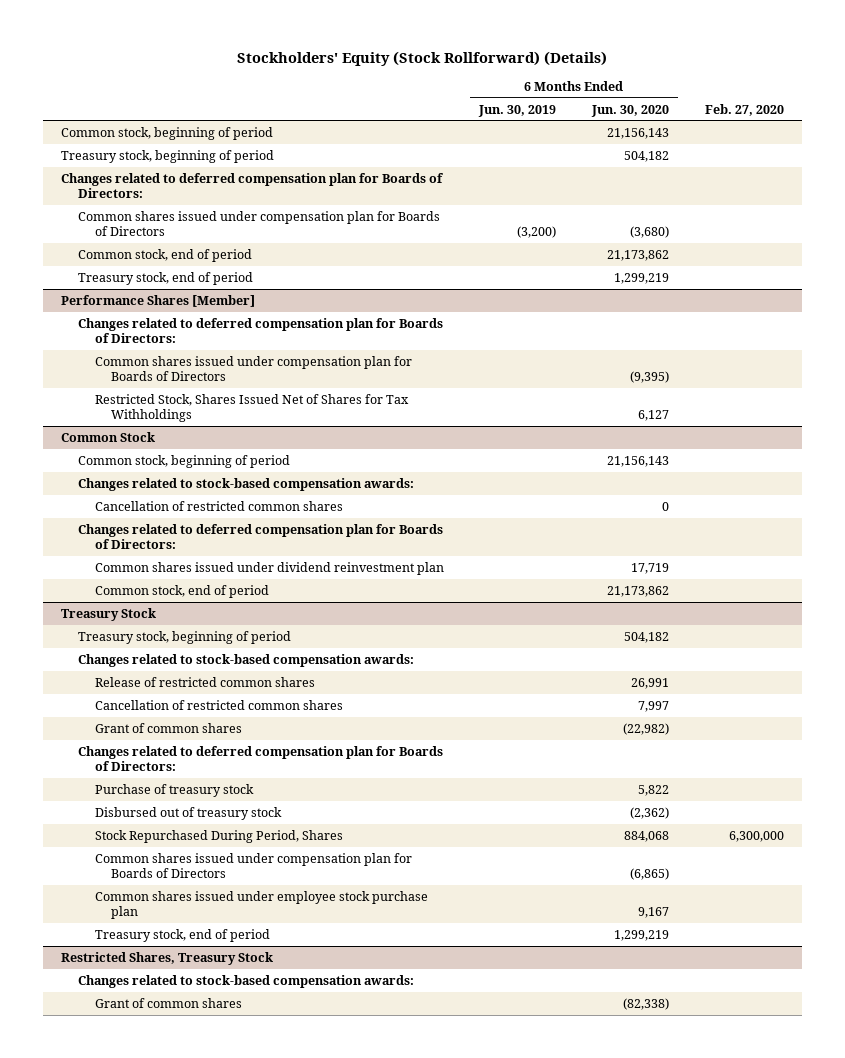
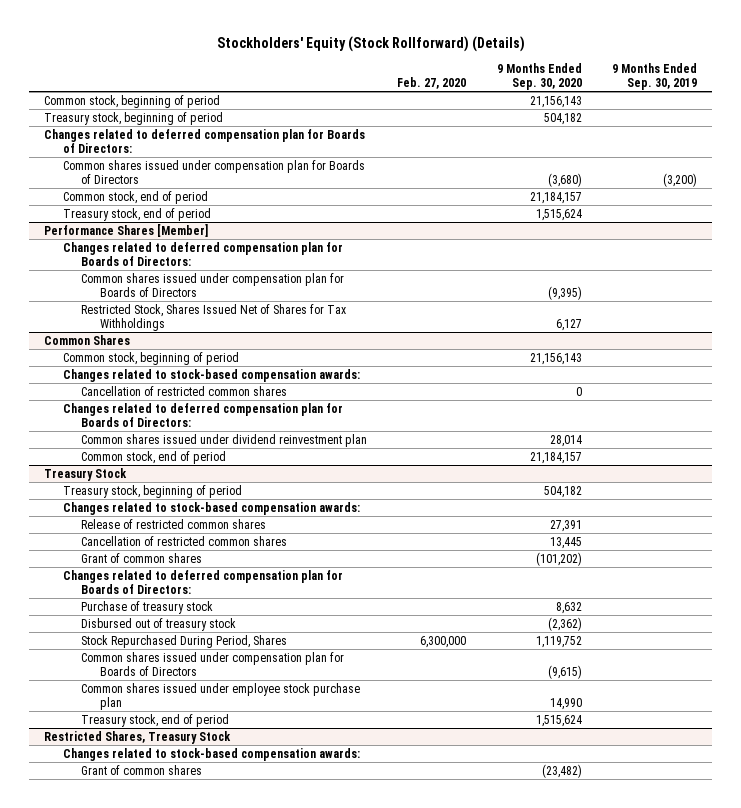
- | 6 Months Ended Jun. 30, 2019 | 6 Months Ended Jun. 30, 2020 | Feb. 27, 2020
+ | Feb. 27, 2020 | 9 Months Ended Sep. 30, 2020 | 9 Months Ended Sep. 30, 2019
- Common Stock
+ Common Shares

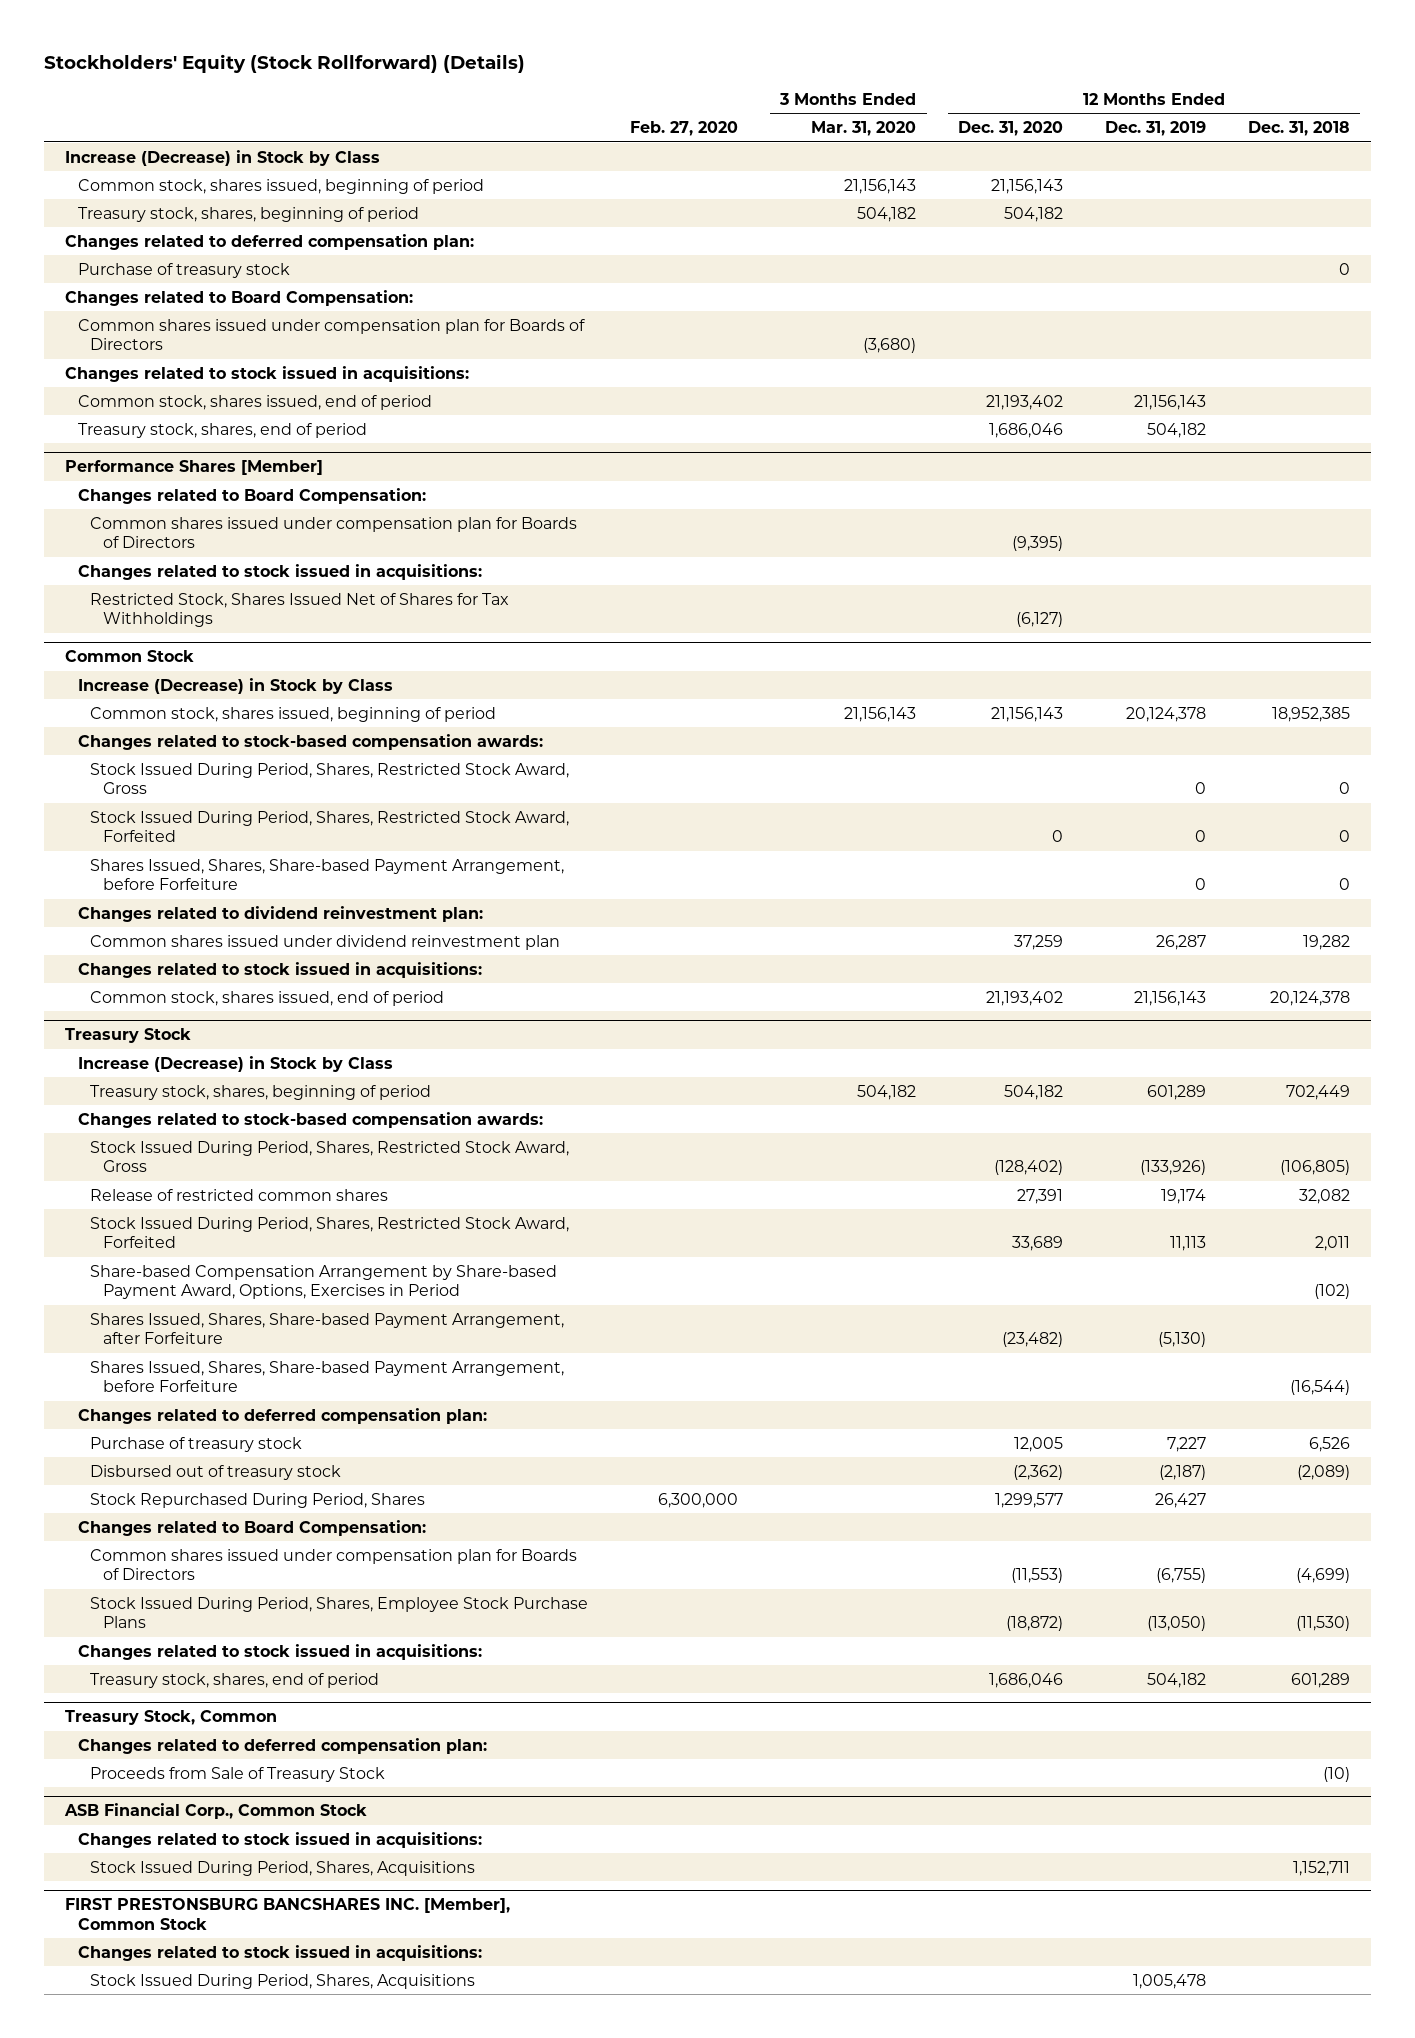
- | Feb. 27, 2020 | 9 Months Ended Sep. 30, 2020 | 9 Months Ended Sep. 30, 2019
+ | Feb. 27, 2020 | 3 Months Ended Mar. 31, 2020 | 12 Months Ended Dec. 31, 2020 | 12 Months Ended Dec. 31, 2019 | 12 Months Ended Dec. 31, 2018
- Common stock, beginning of period | | 21,156,143 |
- Treasury stock, beginning of period | | 504,182 |
- Changes related to deferred compensation plan for Boards of Directors:
+ Increase (Decrease) in Stock by Class
+ Common stock, shares issued, beginning of period | | 21,156,143 | 21,156,143 | |
+ Treasury stock, shares, beginning of period | | 504,182 | 504,182 | |
+ Changes related to deferred compensation plan:
+ Purchase of treasury stock | | | | | 0
+ Changes related to Board Compensation:
- Common stock, end of period | | 21,184,157 |
- Treasury stock, end of period | | 1,515,624 |
+ Changes related to stock issued in acquisitions:
+ Common stock, shares issued, end of period | | | 21,193,402 | 21,156,143 |
+ Treasury stock, shares, end of period | | | 1,686,046 | 504,182 |
@ Performance Shares [Member]
- Changes related to deferred compensation plan for Boards of Directors:
+ Changes related to Board Compensation:
+ Changes related to stock issued in acquisitions:
- Common Shares
- Common stock, beginning of period | | 21,156,143 |
+ Common Stock
+ Increase (Decrease) in Stock by Class
+ Common stock, shares issued, beginning of period | | 21,156,143 | 21,156,143 | 20,124,378 | 18,952,385
- Cancellation of restricted common shares | | 0 |
- Changes related to deferred compensation plan for Boards of Directors:
+ Stock Issued During Period, Shares, Restricted Stock Award, Gross | | | | 0 | 0
+ Stock Issued During Period, Shares, Restricted Stock Award, Forfeited | | | 0 | 0 | 0
+ Shares Issued, Shares, Share-based Payment Arrangement, before Forfeiture | | | | 0 | 0
+ Changes related to dividend reinvestment plan:
- Common stock, end of period | | 21,184,157 |
+ Changes related to stock issued in acquisitions:
+ Common stock, shares issued, end of period | | | 21,193,402 | 21,156,143 | 20,124,378
@ Treasury Stock
- Treasury stock, beginning of period | | 504,182 |
+ Increase (Decrease) in Stock by Class
+ Treasury stock, shares, beginning of period | | 504,182 | 504,182 | 601,289 | 702,449
+ Stock Issued During Period, Shares, Restricted Stock Award, Gross | | | (128,402) | (133,926) | (106,805)
- Cancellation of restricted common shares | | 13,445 |
- Grant of common shares | | (101,202) |
- Changes related to deferred compensation plan for Boards of Directors:
+ Stock Issued During Period, Shares, Restricted Stock Award, Forfeited | | | 33,689 | 11,113 | 2,011
+ Share-based Compensation Arrangement by Share-based Payment Award, Options, Exercises in Period | | | | | (102)
+ Shares Issued, Shares, Share-based Payment Arrangement, after Forfeiture | | | (23,482) | (5,130) |
+ Shares Issued, Shares, Share-based Payment Arrangement, before Forfeiture | | | | | (16,544)
+ Changes related to deferred compensation plan:
+ Changes related to Board Compensation:
- Common shares issued under employee stock purchase plan | | 14,990 |
- Treasury stock, end of period | | 1,515,624 |
- Restricted Shares, Treasury Stock
- Changes related to stock-based compensation awards:
- Grant of common shares | | (23,482) |
@ Treasury Stock
+ Stock Issued During Period, Shares, Employee Stock Purchase Plans | | | (18,872) | (13,050) | (11,530)
+ Changes related to stock issued in acquisitions:
+ Treasury stock, shares, end of period | | | 1,686,046 | 504,182 | 601,289
+ Treasury Stock, Common
+ Changes related to deferred compensation plan:
+ Proceeds from Sale of Treasury Stock | | | | | (10)
+ ASB Financial Corp., Common Stock
+ Changes related to stock issued in acquisitions:
+ Stock Issued During Period, Shares, Acquisitions | | | | | 1,152,711
+ FIRST PRESTONSBURG BANCSHARES INC. [Member], Common Stock
+ Changes related to stock issued in acquisitions:
+ Stock Issued During Period, Shares, Acquisitions | | | | 1,005,478 |

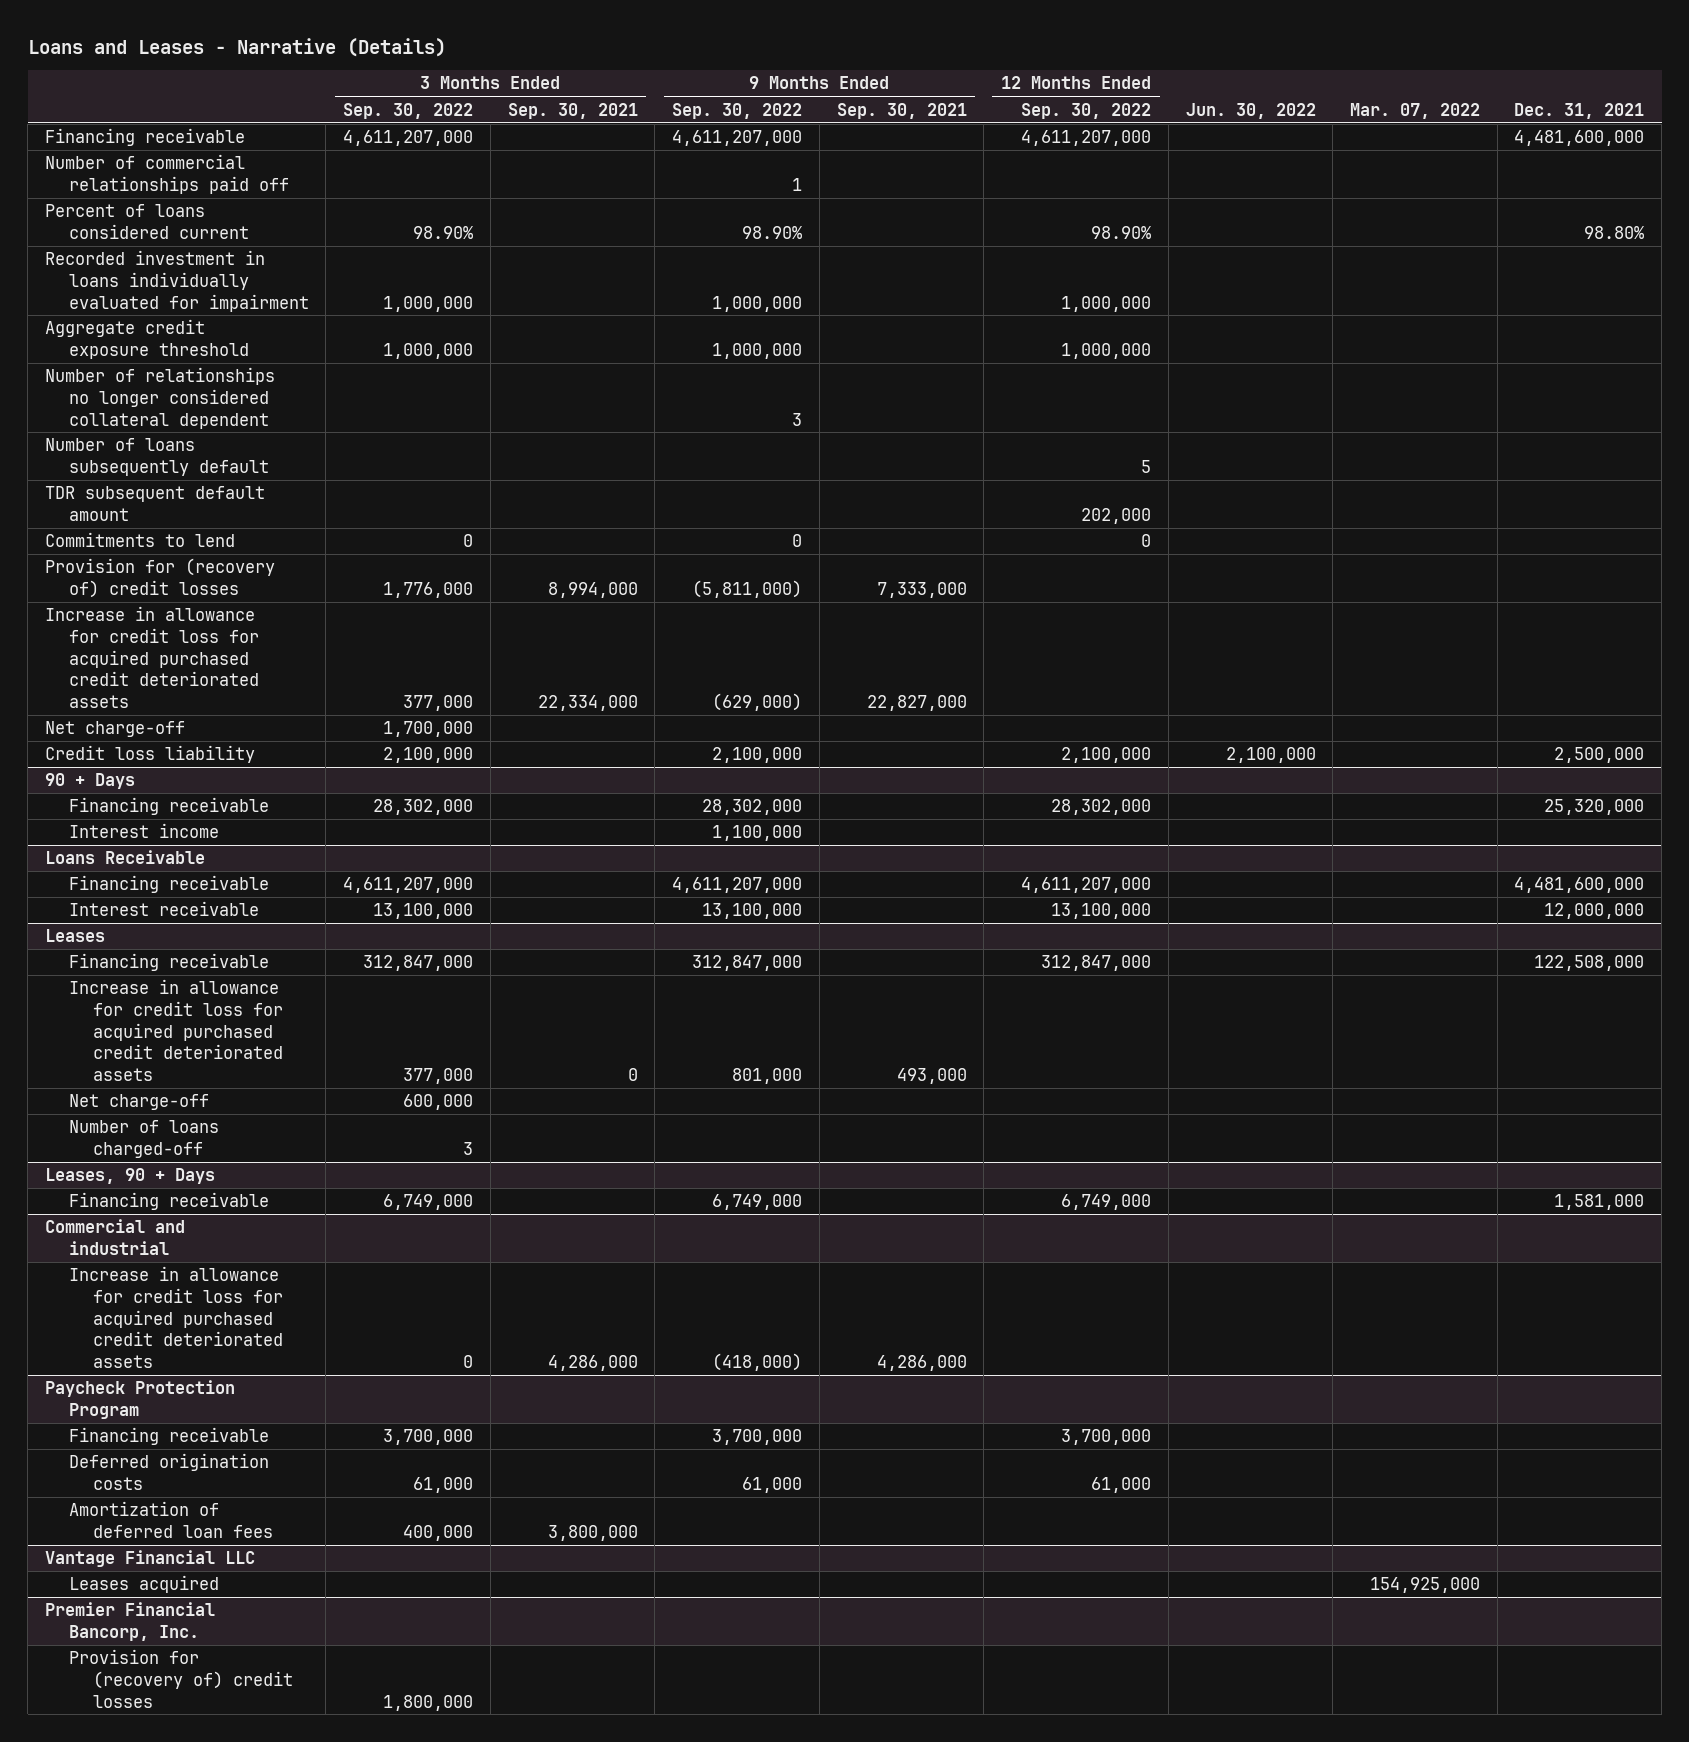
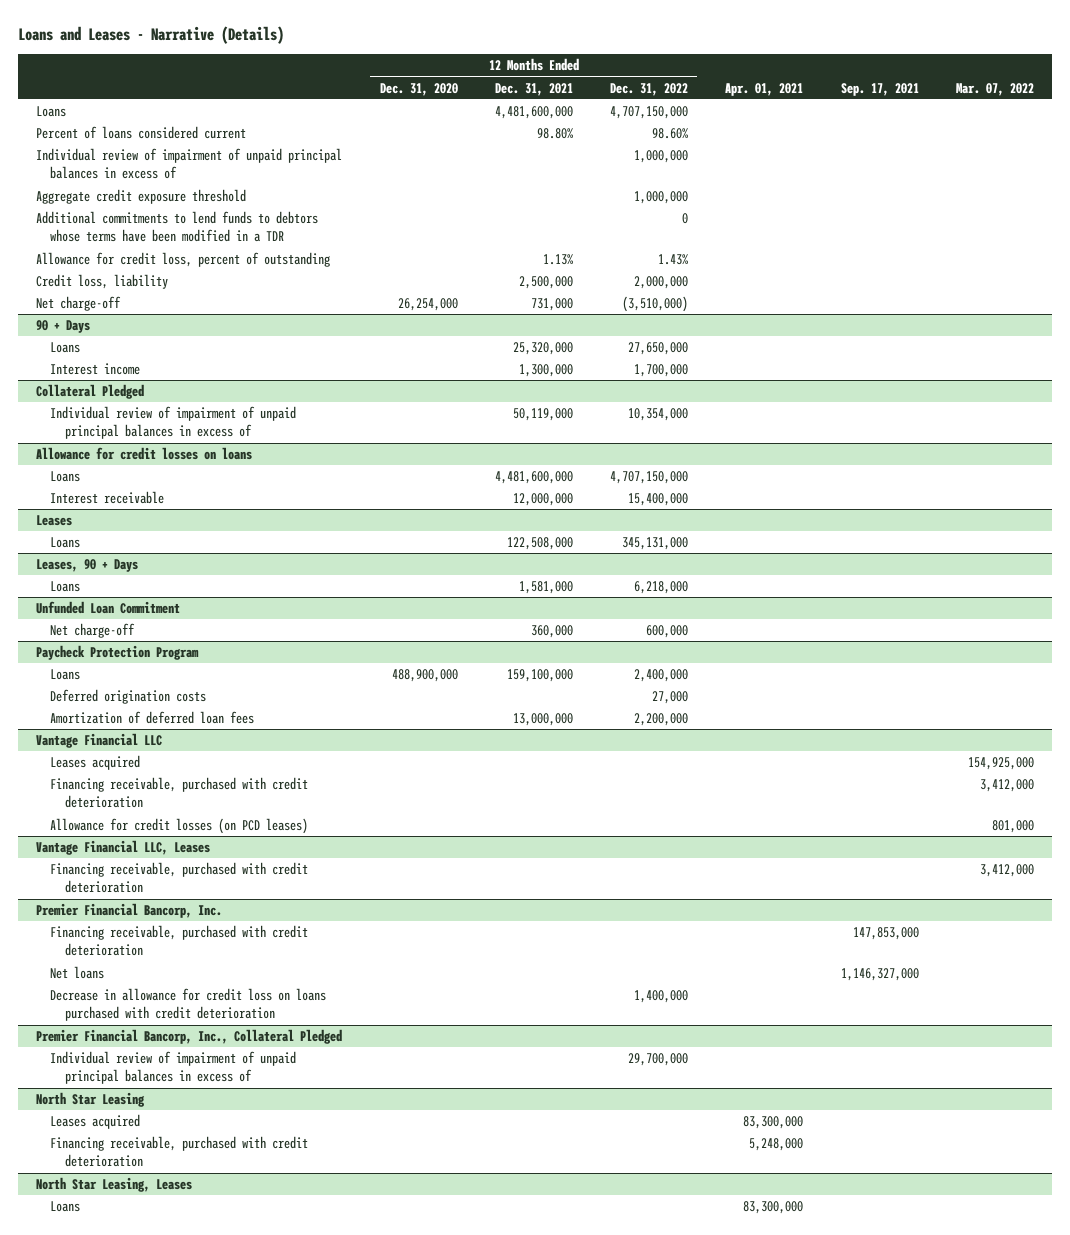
- | 3 Months Ended Sep. 30, 2022 | 3 Months Ended Sep. 30, 2021 | 9 Months Ended Sep. 30, 2022 | 9 Months Ended Sep. 30, 2021 | 12 Months Ended Sep. 30, 2022 | Jun. 30, 2022 | Mar. 07, 2022 | Dec. 31, 2021
+ | 12 Months Ended Dec. 31, 2020 | 12 Months Ended Dec. 31, 2021 | 12 Months Ended Dec. 31, 2022 | Apr. 01, 2021 | Sep. 17, 2021 | Mar. 07, 2022
- Financing receivable | 4,611,207,000 | | 4,611,207,000 | | 4,611,207,000 | | | 4,481,600,000
- Number of commercial relationships paid off | | | 1 | | | | |
+ Loans | | 4,481,600,000 | 4,707,150,000 | | |
- Recorded investment in loans individually evaluated for impairment | 1,000,000 | | 1,000,000 | | 1,000,000 | | |
+ Individual review of impairment of unpaid principal balances in excess of | | | 1,000,000 | | |
- Number of relationships no longer considered collateral dependent | | | 3 | | | | |
- Number of loans subsequently default | | | | | 5 | | |
- TDR subsequent default amount | | | | | 202,000 | | |
- Commitments to lend | 0 | | 0 | | 0 | | |
- Provision for (recovery of) credit losses | 1,776,000 | 8,994,000 | (5,811,000) | 7,333,000 | | | |
- Increase in allowance for credit loss for acquired purchased credit deteriorated assets | 377,000 | 22,334,000 | (629,000) | 22,827,000 | | | |
+ Additional commitments to lend funds to debtors whose terms have been modified in a TDR | | | 0 | | |
+ Allowance for credit loss, percent of outstanding | | 1.13% | 1.43% | | |
+ Credit loss, liability | | 2,500,000 | 2,000,000 | | |
- Credit loss liability | 2,100,000 | | 2,100,000 | | 2,100,000 | 2,100,000 | | 2,500,000
@ 90 + Days
- Financing receivable | 28,302,000 | | 28,302,000 | | 28,302,000 | | | 25,320,000
+ Loans | | 25,320,000 | 27,650,000 | | |
- Loans Receivable
- Financing receivable | 4,611,207,000 | | 4,611,207,000 | | 4,611,207,000 | | | 4,481,600,000
+ Collateral Pledged
+ Individual review of impairment of unpaid principal balances in excess of | | 50,119,000 | 10,354,000 | | |
+ Allowance for credit losses on loans
+ Loans | | 4,481,600,000 | 4,707,150,000 | | |
@ Leases
- Financing receivable | 312,847,000 | | 312,847,000 | | 312,847,000 | | | 122,508,000
- Increase in allowance for credit loss for acquired purchased credit deteriorated assets | 377,000 | 0 | 801,000 | 493,000 | | | |
- Net charge-off | 600,000 | | | | | | |
- Number of loans charged-off | 3 | | | | | | |
+ Loans | | 122,508,000 | 345,131,000 | | |
@ Leases, 90 + Days
- Financing receivable | 6,749,000 | | 6,749,000 | | 6,749,000 | | | 1,581,000
- Commercial and industrial
- Increase in allowance for credit loss for acquired purchased credit deteriorated assets | 0 | 4,286,000 | (418,000) | 4,286,000 | | | |
@ Leases, 90 + Days
+ Loans | | 1,581,000 | 6,218,000 | | |
+ Unfunded Loan Commitment
+ Net charge-off | | 360,000 | 600,000 | | |
@ Paycheck Protection Program
- Financing receivable | 3,700,000 | | 3,700,000 | | 3,700,000 | | |
+ Loans | 488,900,000 | 159,100,000 | 2,400,000 | | |
@ Vantage Financial LLC
+ Financing receivable, purchased with credit deterioration | | | | | | 3,412,000
+ Allowance for credit losses (on PCD leases) | | | | | | 801,000
+ Vantage Financial LLC, Leases
+ Financing receivable, purchased with credit deterioration | | | | | | 3,412,000
@ Premier Financial Bancorp, Inc.
- Provision for (recovery of) credit losses | 1,800,000 | | | | | | |
+ Financing receivable, purchased with credit deterioration | | | | | 147,853,000 |
+ Net loans | | | | | 1,146,327,000 |
+ Decrease in allowance for credit loss on loans purchased with credit deterioration | | | 1,400,000 | | |
+ Premier Financial Bancorp, Inc., Collateral Pledged
+ Individual review of impairment of unpaid principal balances in excess of | | | 29,700,000 | | |
+ North Star Leasing
+ Leases acquired | | | | 83,300,000 | |
+ Financing receivable, purchased with credit deterioration | | | | 5,248,000 | |
+ North Star Leasing, Leases
+ Loans | | | | 83,300,000 | |

